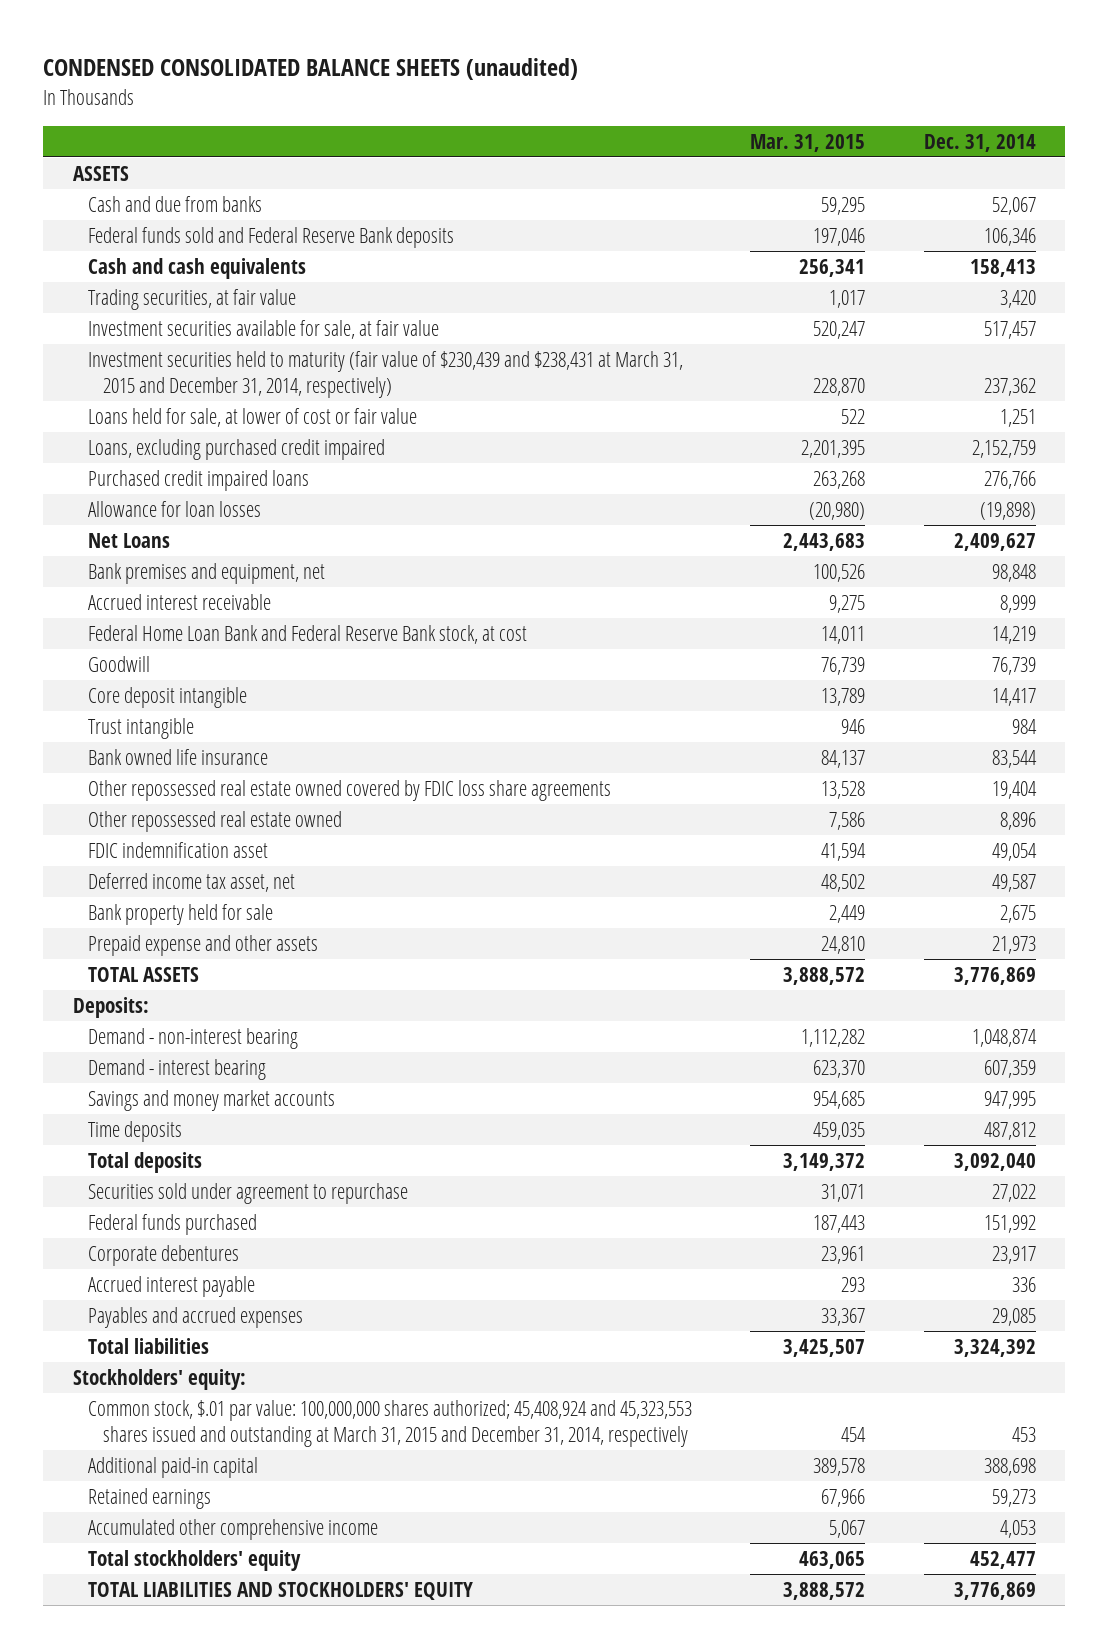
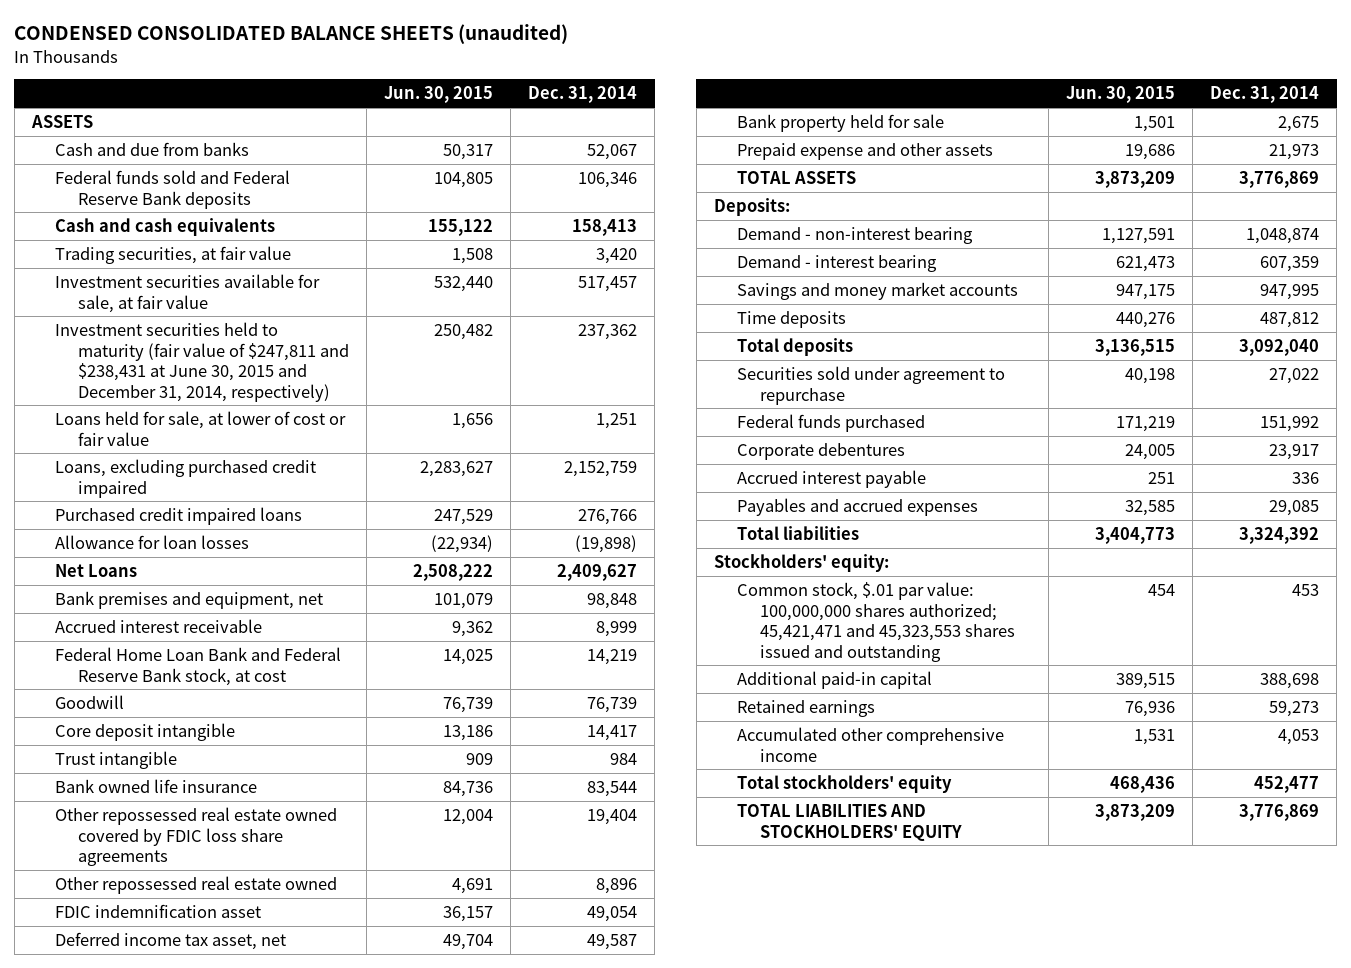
- | Mar. 31, 2015 | Dec. 31, 2014
+ | Jun. 30, 2015 | Dec. 31, 2014
- Investment securities held to maturity (fair value of $230,439 and $238,431 at March 31, 2015 and December 31, 2014, respectively) | 228,870 | 237,362
+ Investment securities held to maturity (fair value of $247,811 and $238,431 at June 30, 2015 and December 31, 2014, respectively) | 250,482 | 237,362
- Common stock, $.01 par value: 100,000,000 shares authorized; 45,408,924 and 45,323,553 shares issued and outstanding at March 31, 2015 and December 31, 2014, respectively | 454 | 453
+ Common stock, $.01 par value: 100,000,000 shares authorized; 45,421,471 and 45,323,553 shares issued and outstanding | 454 | 453

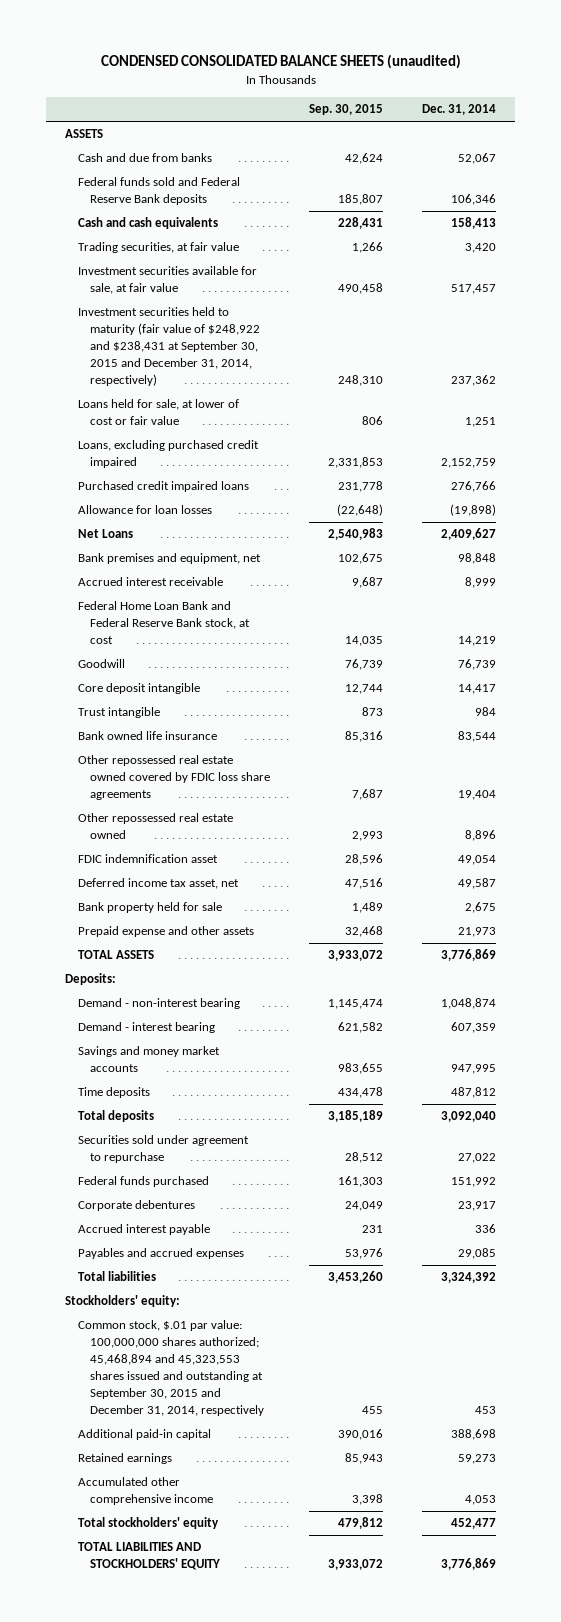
- | Jun. 30, 2015 | Dec. 31, 2014
+ | Sep. 30, 2015 | Dec. 31, 2014
- Investment securities held to maturity (fair value of $247,811 and $238,431 at June 30, 2015 and December 31, 2014, respectively) | 250,482 | 237,362
+ Investment securities held to maturity (fair value of $248,922 and $238,431 at September 30, 2015 and December 31, 2014, respectively) | 248,310 | 237,362
- Common stock, $.01 par value: 100,000,000 shares authorized; 45,421,471 and 45,323,553 shares issued and outstanding | 454 | 453
+ Common stock, $.01 par value: 100,000,000 shares authorized; 45,468,894 and 45,323,553 shares issued and outstanding at September 30, 2015 and December 31, 2014, respectively | 455 | 453

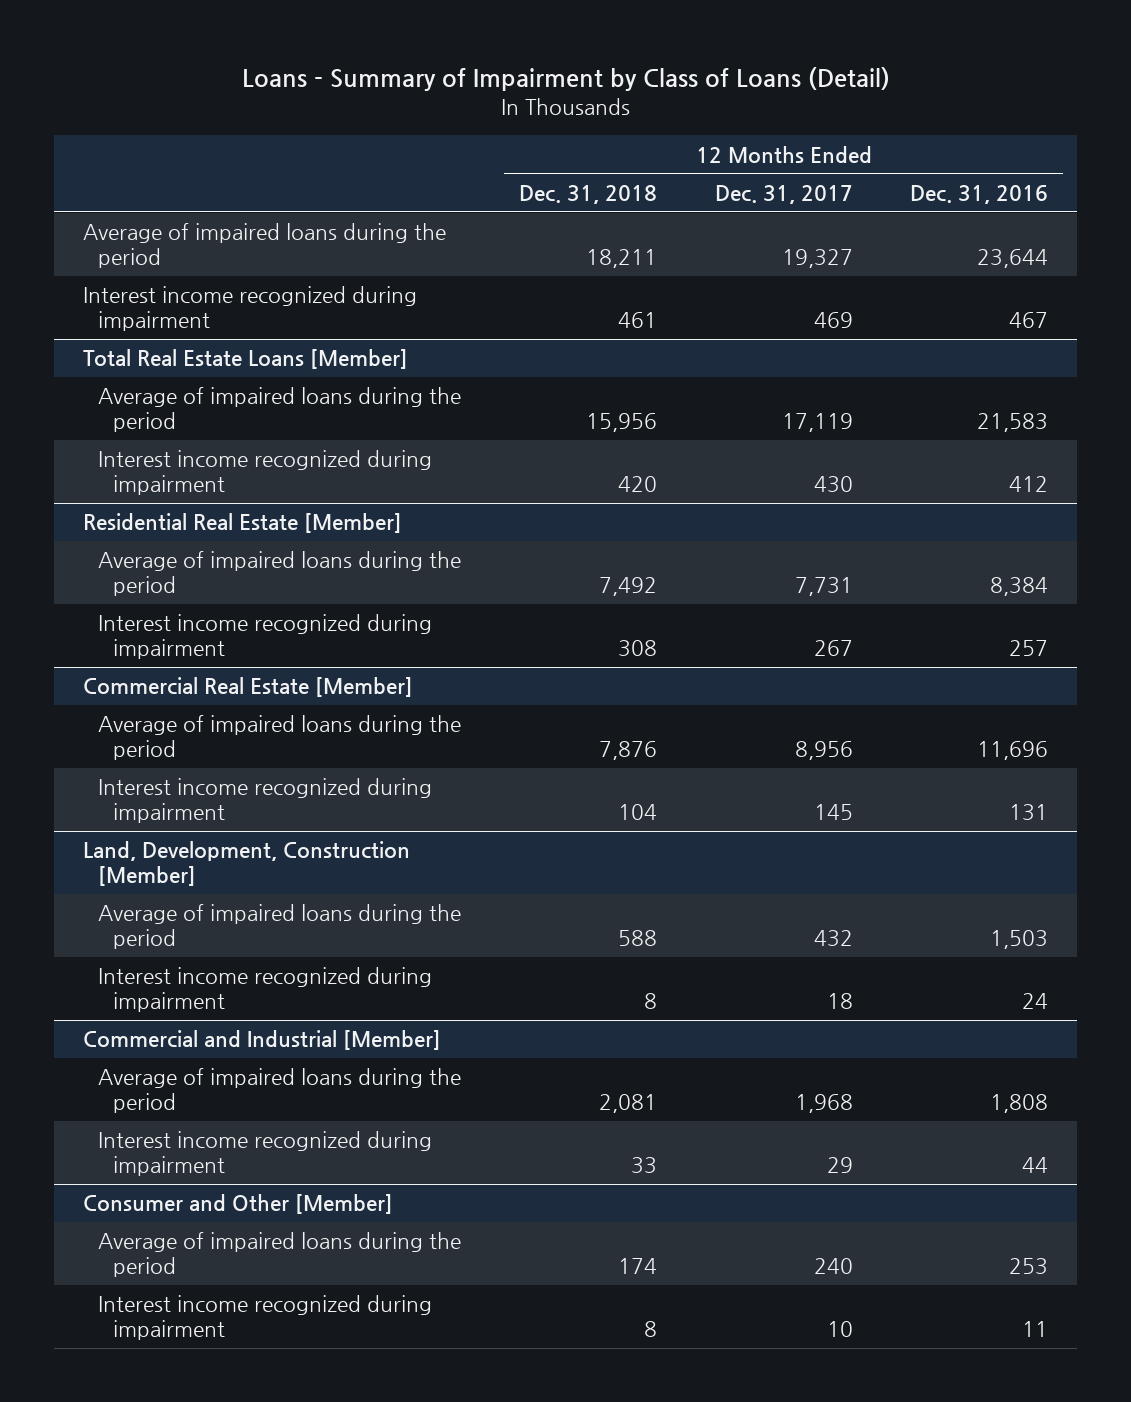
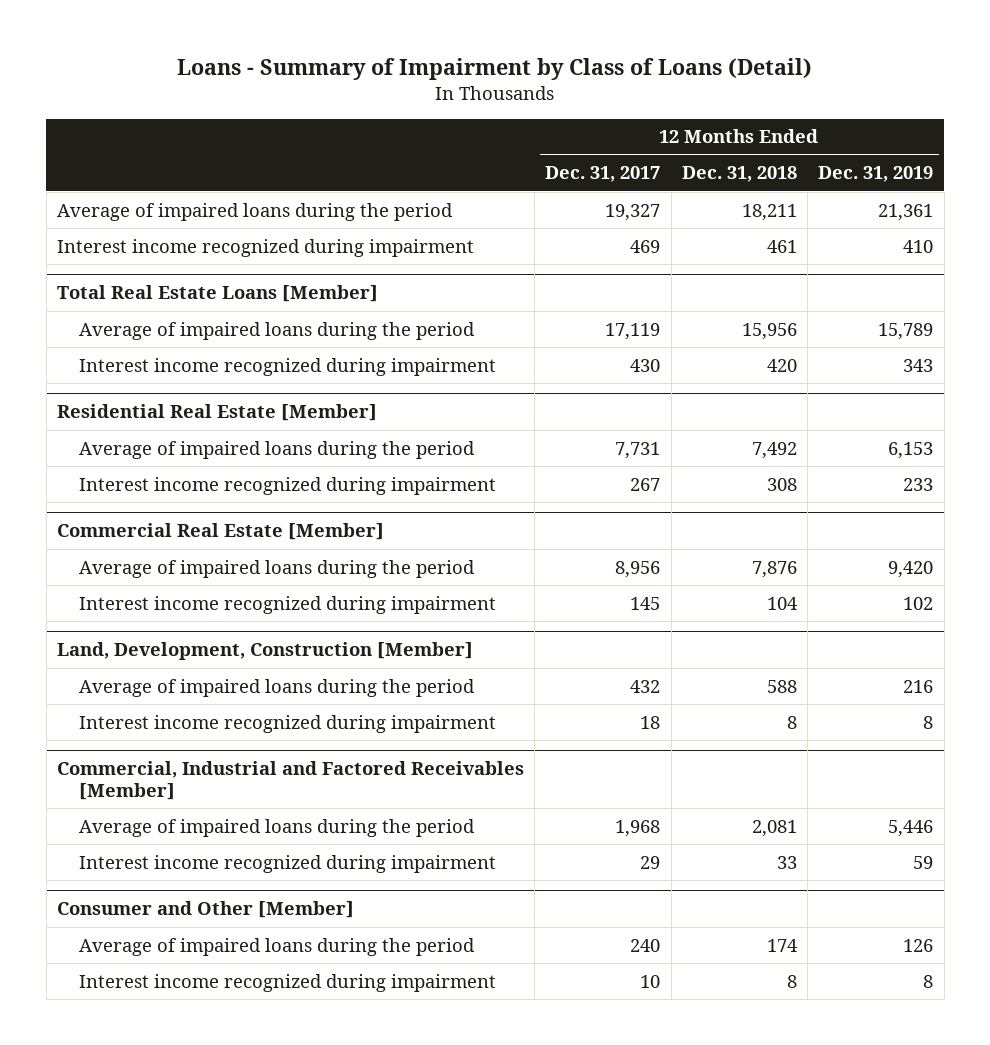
- | 12 Months Ended Dec. 31, 2018 | 12 Months Ended Dec. 31, 2017 | 12 Months Ended Dec. 31, 2016
+ | 12 Months Ended Dec. 31, 2017 | 12 Months Ended Dec. 31, 2018 | 12 Months Ended Dec. 31, 2019
- Commercial and Industrial [Member]
+ Commercial, Industrial and Factored Receivables [Member]

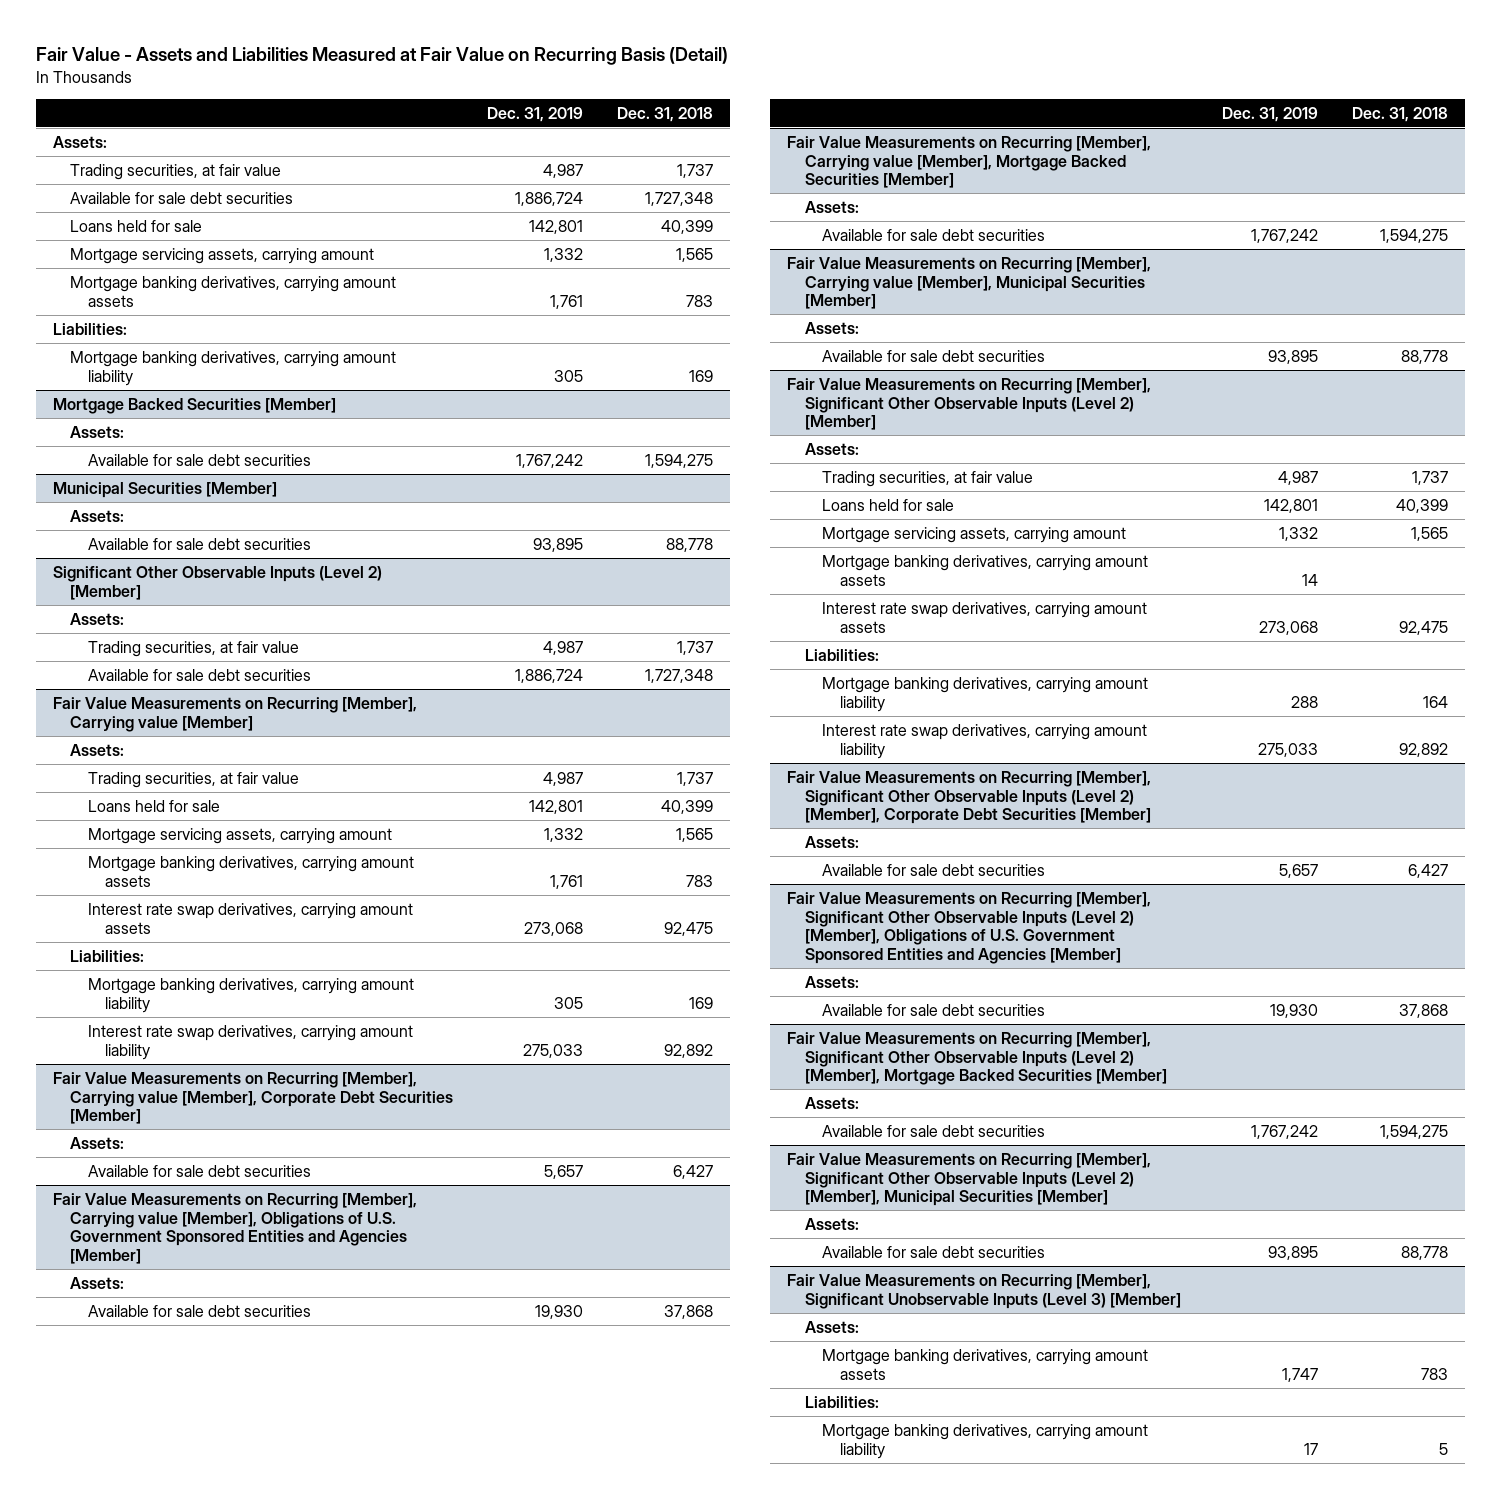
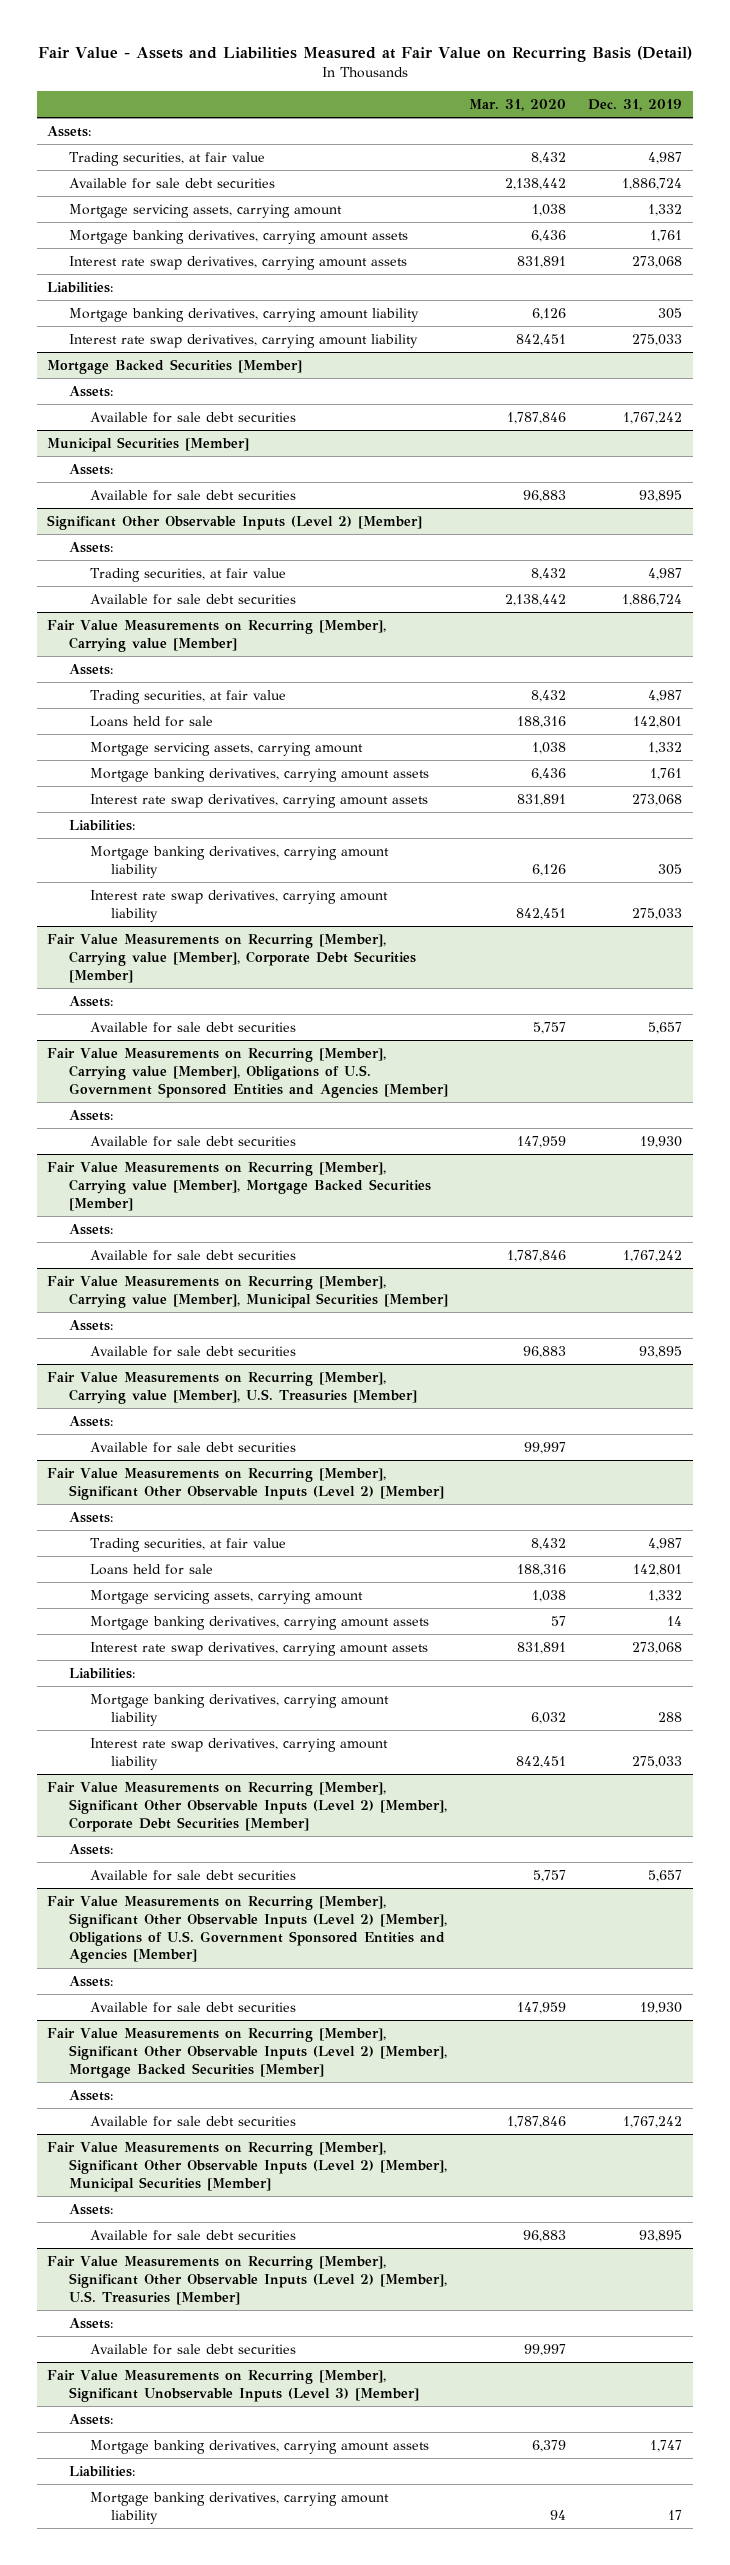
- | Dec. 31, 2019 | Dec. 31, 2018
+ | Mar. 31, 2020 | Dec. 31, 2019
- Loans held for sale | 142,801 | 40,399
+ Interest rate swap derivatives, carrying amount assets | 831,891 | 273,068
+ Interest rate swap derivatives, carrying amount liability | 842,451 | 275,033
+ Fair Value Measurements on Recurring [Member], Carrying value [Member], U.S. Treasuries [Member]
+ Assets:
+ Available for sale debt securities | 99,997 |
+ Fair Value Measurements on Recurring [Member], Significant Other Observable Inputs (Level 2) [Member], U.S. Treasuries [Member]
+ Assets:
+ Available for sale debt securities | 99,997 |

